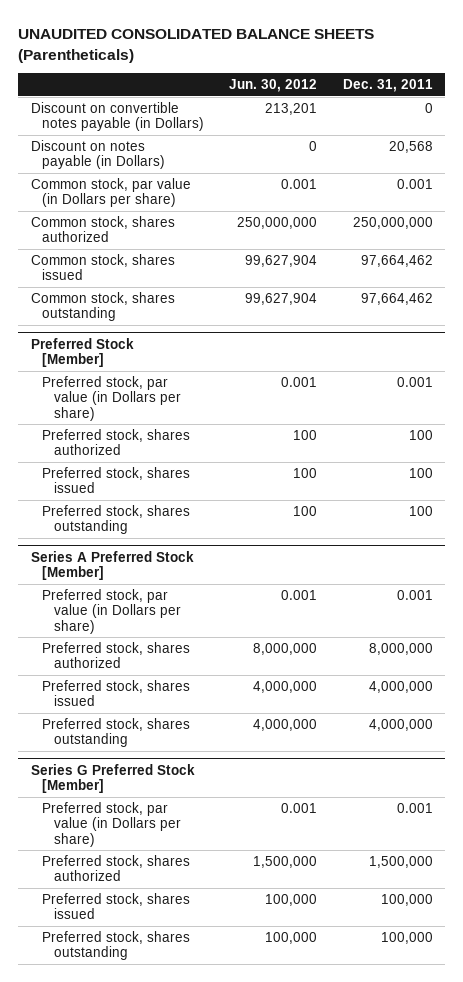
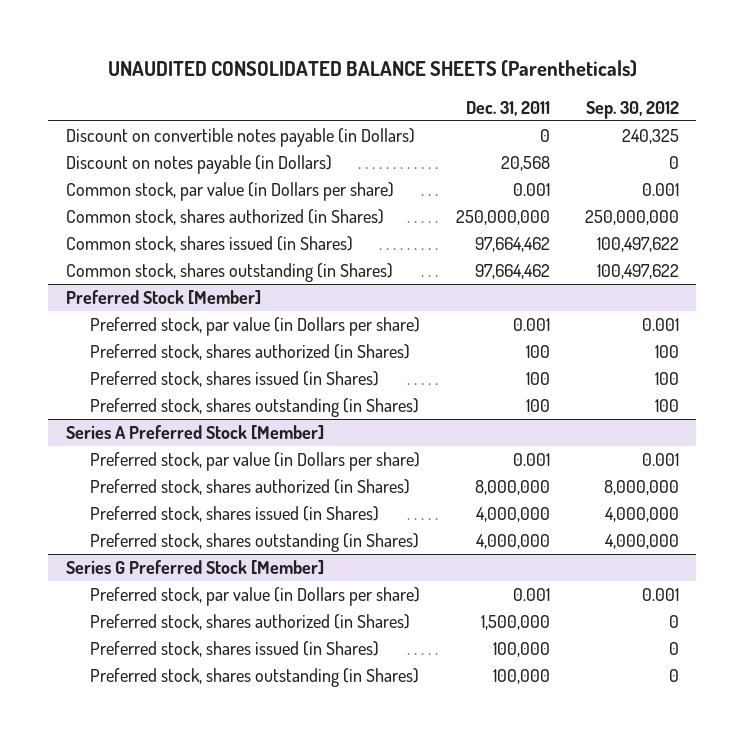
- | Jun. 30, 2012 | Dec. 31, 2011
+ | Dec. 31, 2011 | Sep. 30, 2012
- Common stock, shares authorized | 250,000,000 | 250,000,000
- Common stock, shares issued | 99,627,904 | 97,664,462
- Common stock, shares outstanding | 99,627,904 | 97,664,462
+ Common stock, shares authorized (in Shares) | 250,000,000 | 250,000,000
+ Common stock, shares issued (in Shares) | 97,664,462 | 100,497,622
+ Common stock, shares outstanding (in Shares) | 97,664,462 | 100,497,622
@ Preferred Stock [Member]
- Preferred stock, shares authorized | 100 | 100
- Preferred stock, shares issued | 100 | 100
- Preferred stock, shares outstanding | 100 | 100
+ Preferred stock, shares authorized (in Shares) | 100 | 100
+ Preferred stock, shares issued (in Shares) | 100 | 100
+ Preferred stock, shares outstanding (in Shares) | 100 | 100
@ Series A Preferred Stock [Member]
- Preferred stock, shares authorized | 8,000,000 | 8,000,000
- Preferred stock, shares issued | 4,000,000 | 4,000,000
- Preferred stock, shares outstanding | 4,000,000 | 4,000,000
+ Preferred stock, shares authorized (in Shares) | 8,000,000 | 8,000,000
+ Preferred stock, shares issued (in Shares) | 4,000,000 | 4,000,000
+ Preferred stock, shares outstanding (in Shares) | 4,000,000 | 4,000,000
@ Series G Preferred Stock [Member]
- Preferred stock, shares authorized | 1,500,000 | 1,500,000
- Preferred stock, shares issued | 100,000 | 100,000
- Preferred stock, shares outstanding | 100,000 | 100,000
+ Preferred stock, shares authorized (in Shares) | 1,500,000 | 0
+ Preferred stock, shares issued (in Shares) | 100,000 | 0
+ Preferred stock, shares outstanding (in Shares) | 100,000 | 0

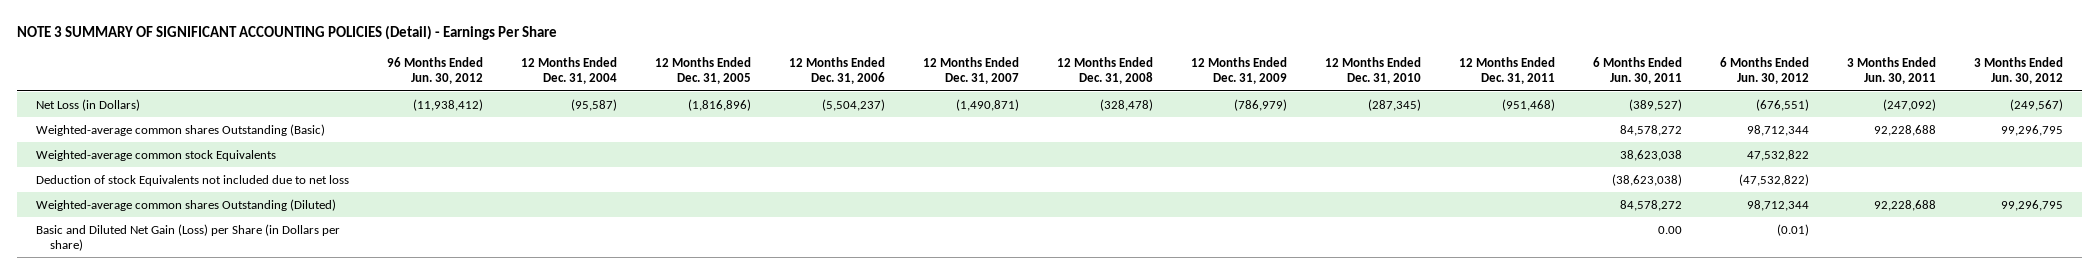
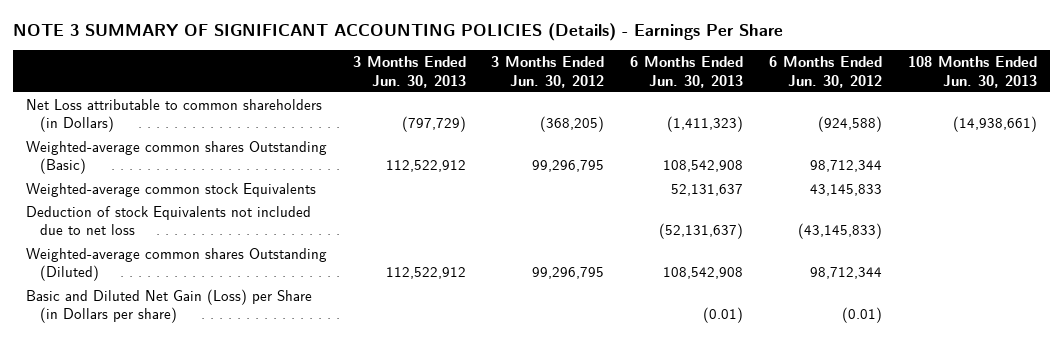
- NOTE 3 SUMMARY OF SIGNIFICANT ACCOUNTING POLICIES (Detail) - Earnings Per Share
+ NOTE 3 SUMMARY OF SIGNIFICANT ACCOUNTING POLICIES (Details) - Earnings Per Share
- | 96 Months Ended Jun. 30, 2012 | 12 Months Ended Dec. 31, 2004 | 12 Months Ended Dec. 31, 2005 | 12 Months Ended Dec. 31, 2006 | 12 Months Ended Dec. 31, 2007 | 12 Months Ended Dec. 31, 2008 | 12 Months Ended Dec. 31, 2009 | 12 Months Ended Dec. 31, 2010 | 12 Months Ended Dec. 31, 2011 | 6 Months Ended Jun. 30, 2011 | 6 Months Ended Jun. 30, 2012 | 3 Months Ended Jun. 30, 2011 | 3 Months Ended Jun. 30, 2012
+ | 3 Months Ended Jun. 30, 2013 | 3 Months Ended Jun. 30, 2012 | 6 Months Ended Jun. 30, 2013 | 6 Months Ended Jun. 30, 2012 | 108 Months Ended Jun. 30, 2013
- Net Loss (in Dollars) | (11,938,412) | (95,587) | (1,816,896) | (5,504,237) | (1,490,871) | (328,478) | (786,979) | (287,345) | (951,468) | (389,527) | (676,551) | (247,092) | (249,567)
+ Net Loss attributable to common shareholders (in Dollars) | (797,729) | (368,205) | (1,411,323) | (924,588) | (14,938,661)
- Weighted-average common stock Equivalents | | | | | | | | | | 38,623,038 | 47,532,822 | |
- Deduction of stock Equivalents not included due to net loss | | | | | | | | | | (38,623,038) | (47,532,822) | |
+ Weighted-average common stock Equivalents | | | 52,131,637 | 43,145,833 |
+ Deduction of stock Equivalents not included due to net loss | | | (52,131,637) | (43,145,833) |

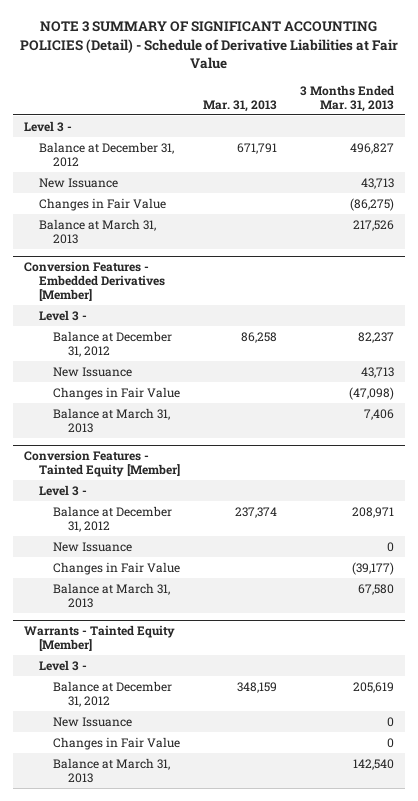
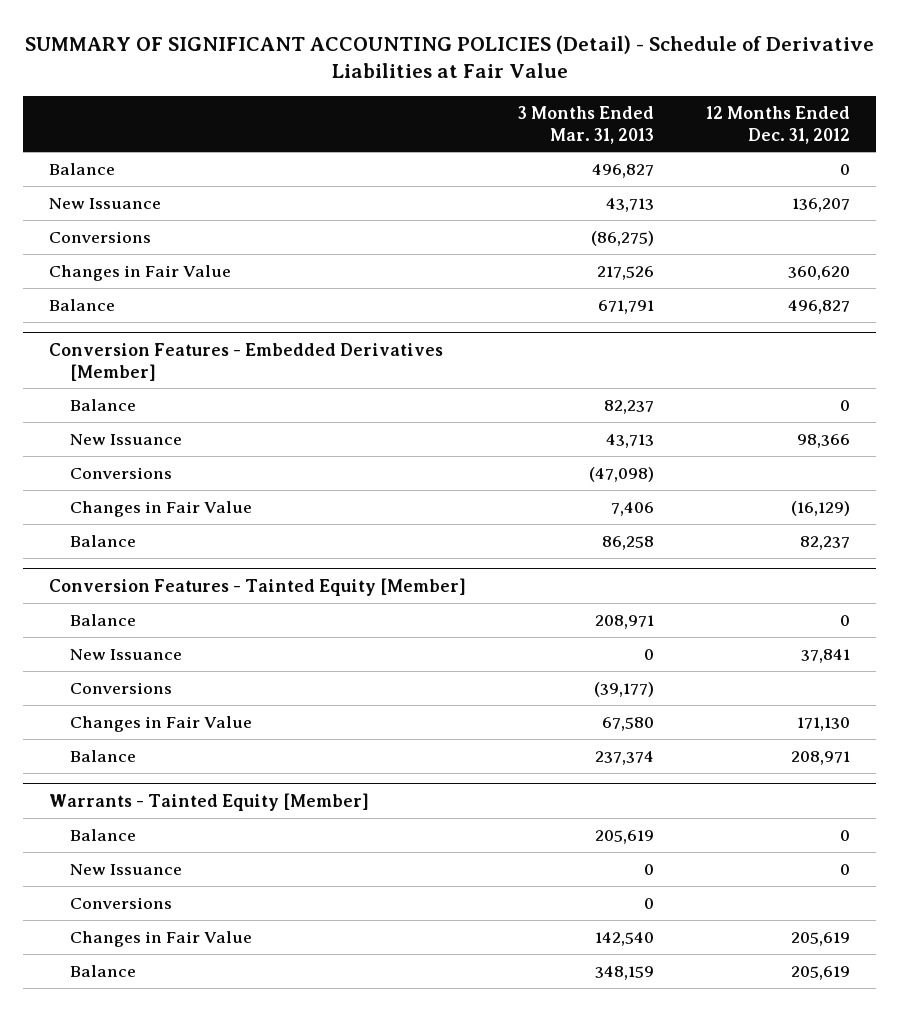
- NOTE 3 SUMMARY OF SIGNIFICANT ACCOUNTING POLICIES (Detail) - Schedule of Derivative Liabilities at Fair Value
+ SUMMARY OF SIGNIFICANT ACCOUNTING POLICIES (Detail) - Schedule of Derivative Liabilities at Fair Value
- | Mar. 31, 2013 | 3 Months Ended Mar. 31, 2013
+ | 3 Months Ended Mar. 31, 2013 | 12 Months Ended Dec. 31, 2012
- Level 3 -
- Balance at December 31, 2012 | 671,791 | 496,827
+ Balance | 496,827 | 0
- Changes in Fair Value | | (86,275)
- Balance at March 31, 2013 | | 217,526
+ Conversions | (86,275) |
+ Changes in Fair Value | 217,526 | 360,620
+ Balance | 671,791 | 496,827
@ Conversion Features - Embedded Derivatives [Member]
- Level 3 -
- Balance at December 31, 2012 | 86,258 | 82,237
+ Balance | 82,237 | 0
- Changes in Fair Value | | (47,098)
- Balance at March 31, 2013 | | 7,406
+ Conversions | (47,098) |
+ Changes in Fair Value | 7,406 | (16,129)
+ Balance | 86,258 | 82,237
@ Conversion Features - Tainted Equity [Member]
- Level 3 -
- Balance at December 31, 2012 | 237,374 | 208,971
+ Balance | 208,971 | 0
- Changes in Fair Value | | (39,177)
- Balance at March 31, 2013 | | 67,580
+ Conversions | (39,177) |
+ Changes in Fair Value | 67,580 | 171,130
+ Balance | 237,374 | 208,971
@ Warrants - Tainted Equity [Member]
- Level 3 -
- Balance at December 31, 2012 | 348,159 | 205,619
+ Balance | 205,619 | 0
- Changes in Fair Value | | 0
- Balance at March 31, 2013 | | 142,540
+ Conversions | 0 |
+ Changes in Fair Value | 142,540 | 205,619
+ Balance | 348,159 | 205,619

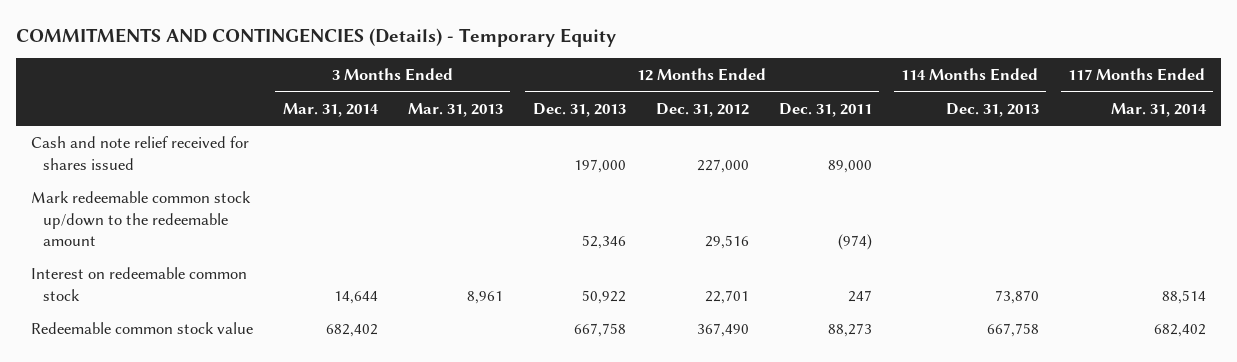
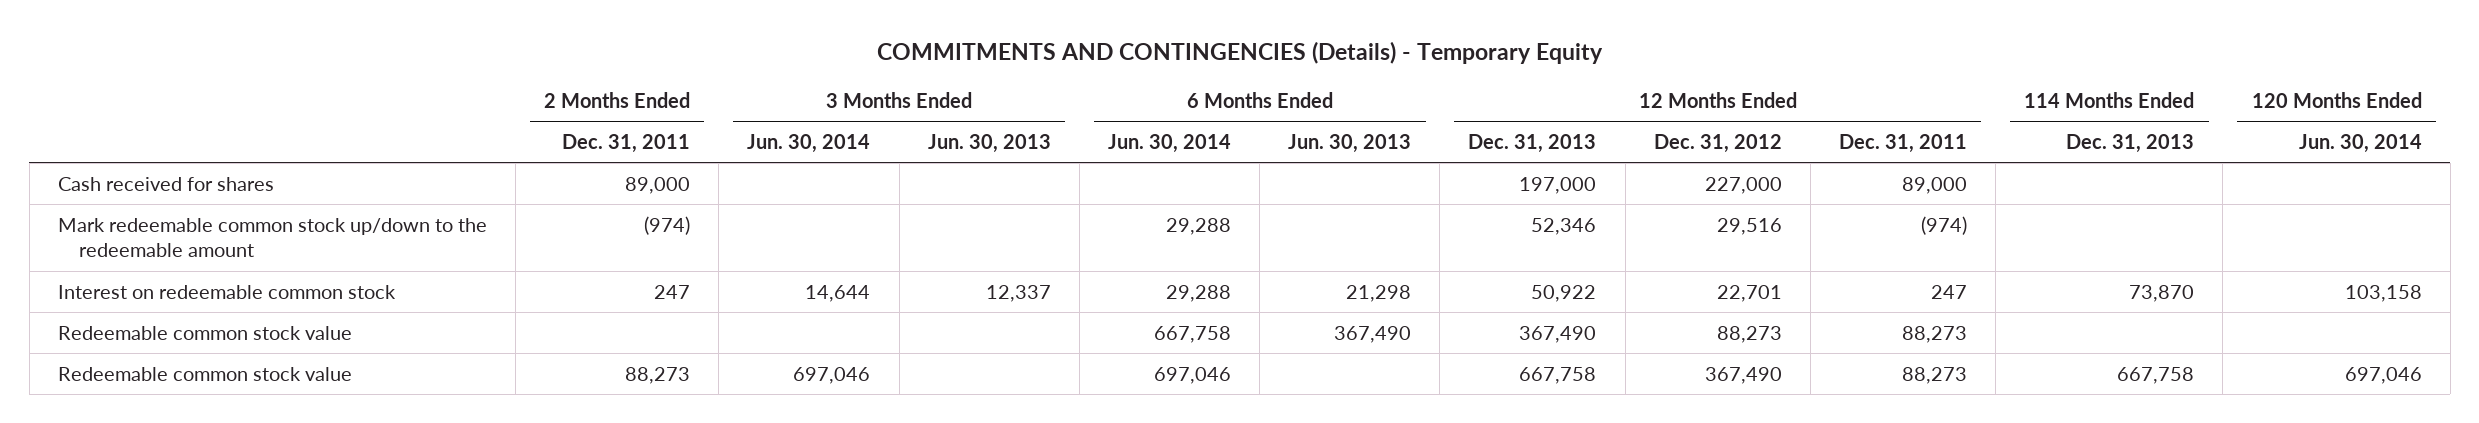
- | 3 Months Ended Mar. 31, 2014 | 3 Months Ended Mar. 31, 2013 | 12 Months Ended Dec. 31, 2013 | 12 Months Ended Dec. 31, 2012 | 12 Months Ended Dec. 31, 2011 | 114 Months Ended Dec. 31, 2013 | 117 Months Ended Mar. 31, 2014
+ | 2 Months Ended Dec. 31, 2011 | 3 Months Ended Jun. 30, 2014 | 3 Months Ended Jun. 30, 2013 | 6 Months Ended Jun. 30, 2014 | 6 Months Ended Jun. 30, 2013 | 12 Months Ended Dec. 31, 2013 | 12 Months Ended Dec. 31, 2012 | 12 Months Ended Dec. 31, 2011 | 114 Months Ended Dec. 31, 2013 | 120 Months Ended Jun. 30, 2014
- Cash and note relief received for shares issued | | | 197,000 | 227,000 | 89,000 | |
+ Cash received for shares | 89,000 | | | | | 197,000 | 227,000 | 89,000 | |
+ Redeemable common stock value | | | | 667,758 | 367,490 | 367,490 | 88,273 | 88,273 | |

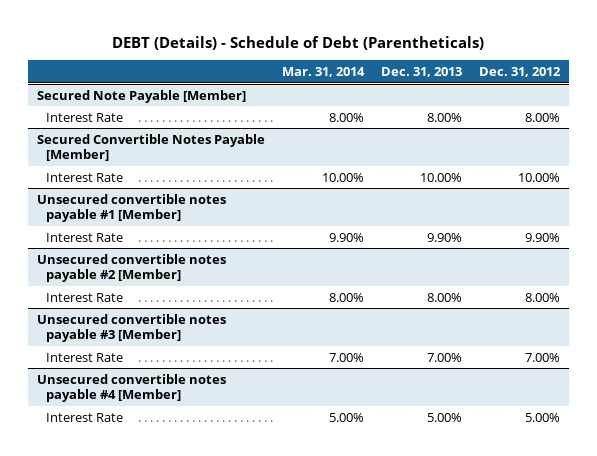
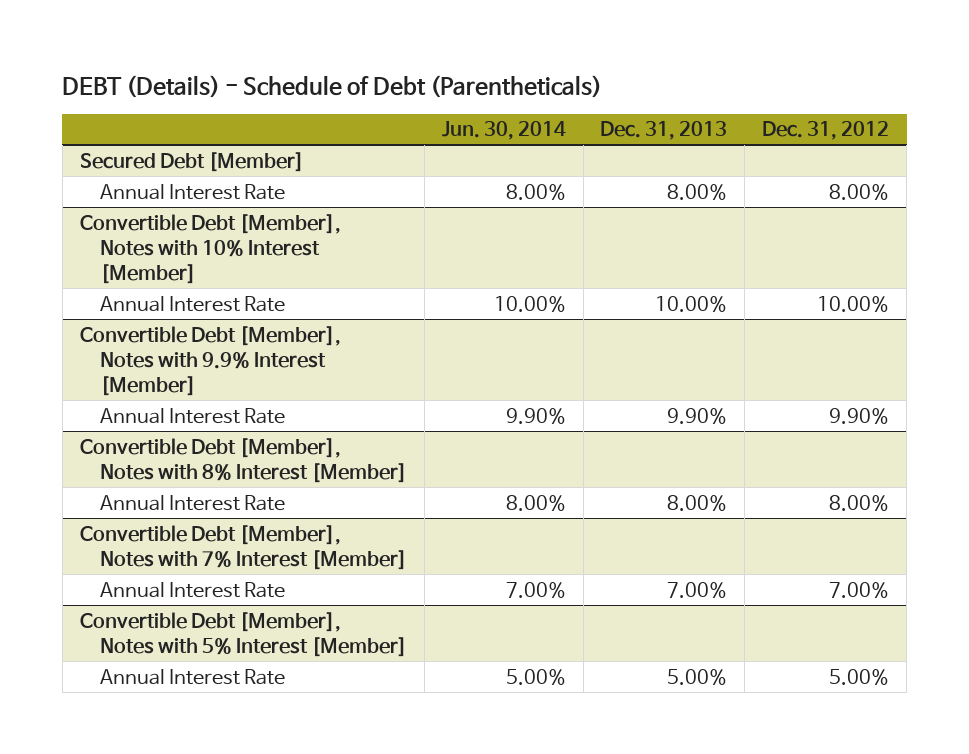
- | Mar. 31, 2014 | Dec. 31, 2013 | Dec. 31, 2012
+ | Jun. 30, 2014 | Dec. 31, 2013 | Dec. 31, 2012
- Secured Note Payable [Member]
- Interest Rate | 8.00% | 8.00% | 8.00%
- Secured Convertible Notes Payable [Member]
- Interest Rate | 10.00% | 10.00% | 10.00%
- Unsecured convertible notes payable #1 [Member]
- Interest Rate | 9.90% | 9.90% | 9.90%
- Unsecured convertible notes payable #2 [Member]
- Interest Rate | 8.00% | 8.00% | 8.00%
- Unsecured convertible notes payable #3 [Member]
- Interest Rate | 7.00% | 7.00% | 7.00%
- Unsecured convertible notes payable #4 [Member]
- Interest Rate | 5.00% | 5.00% | 5.00%
+ Secured Debt [Member]
+ Annual Interest Rate | 8.00% | 8.00% | 8.00%
+ Convertible Debt [Member], Notes with 10% Interest [Member]
+ Annual Interest Rate | 10.00% | 10.00% | 10.00%
+ Convertible Debt [Member], Notes with 9.9% Interest [Member]
+ Annual Interest Rate | 9.90% | 9.90% | 9.90%
+ Convertible Debt [Member], Notes with 8% Interest [Member]
+ Annual Interest Rate | 8.00% | 8.00% | 8.00%
+ Convertible Debt [Member], Notes with 7% Interest [Member]
+ Annual Interest Rate | 7.00% | 7.00% | 7.00%
+ Convertible Debt [Member], Notes with 5% Interest [Member]
+ Annual Interest Rate | 5.00% | 5.00% | 5.00%

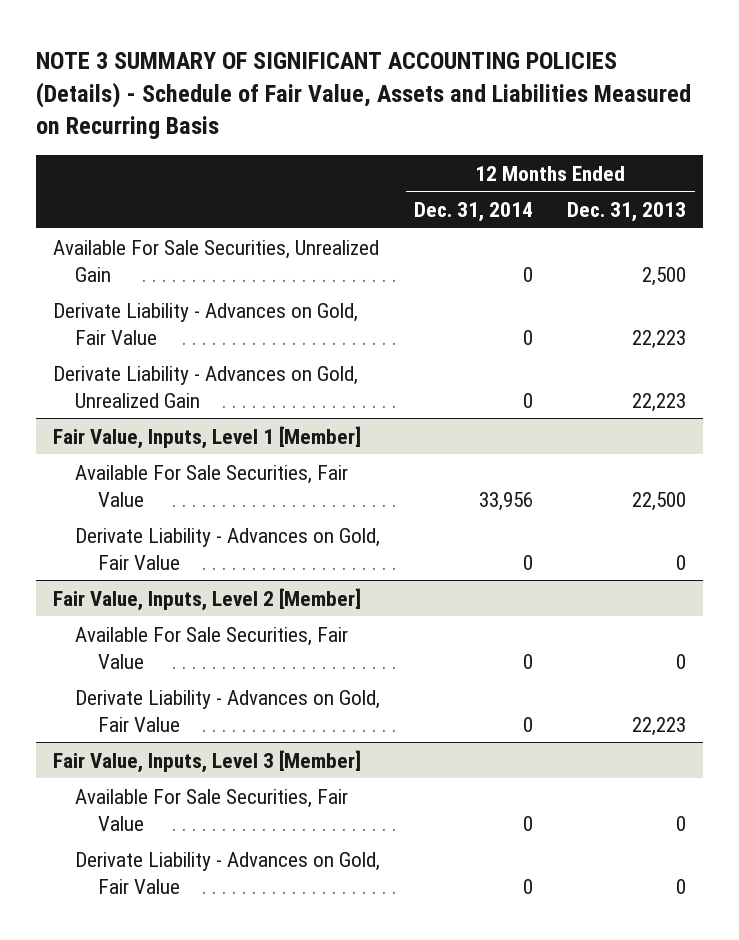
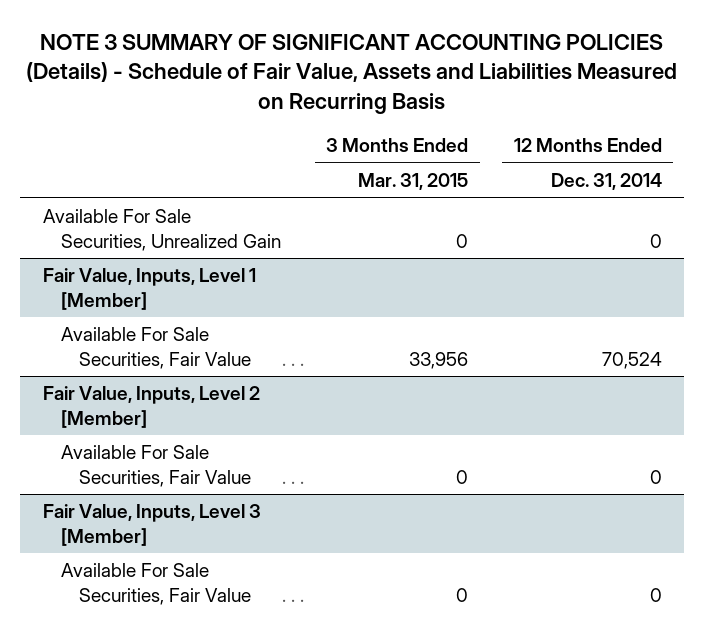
- | 12 Months Ended Dec. 31, 2014 | 12 Months Ended Dec. 31, 2013
+ | 3 Months Ended Mar. 31, 2015 | 12 Months Ended Dec. 31, 2014
- Derivate Liability - Advances on Gold, Fair Value | 0 | 22,223
- Derivate Liability - Advances on Gold, Unrealized Gain | 0 | 22,223
@ Fair Value, Inputs, Level 1 [Member]
- Available For Sale Securities, Fair Value | 33,956 | 22,500
- Derivate Liability - Advances on Gold, Fair Value | 0 | 0
+ Available For Sale Securities, Fair Value | 33,956 | 70,524
@ Fair Value, Inputs, Level 2 [Member]
- Derivate Liability - Advances on Gold, Fair Value | 0 | 22,223
@ Fair Value, Inputs, Level 3 [Member]
- Derivate Liability - Advances on Gold, Fair Value | 0 | 0

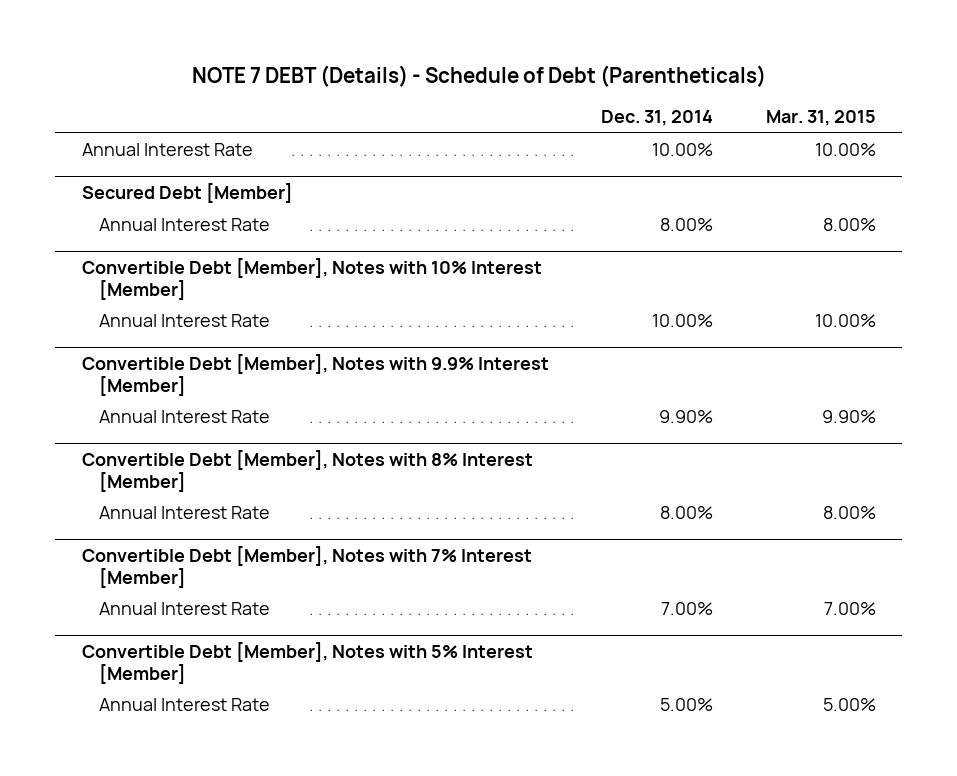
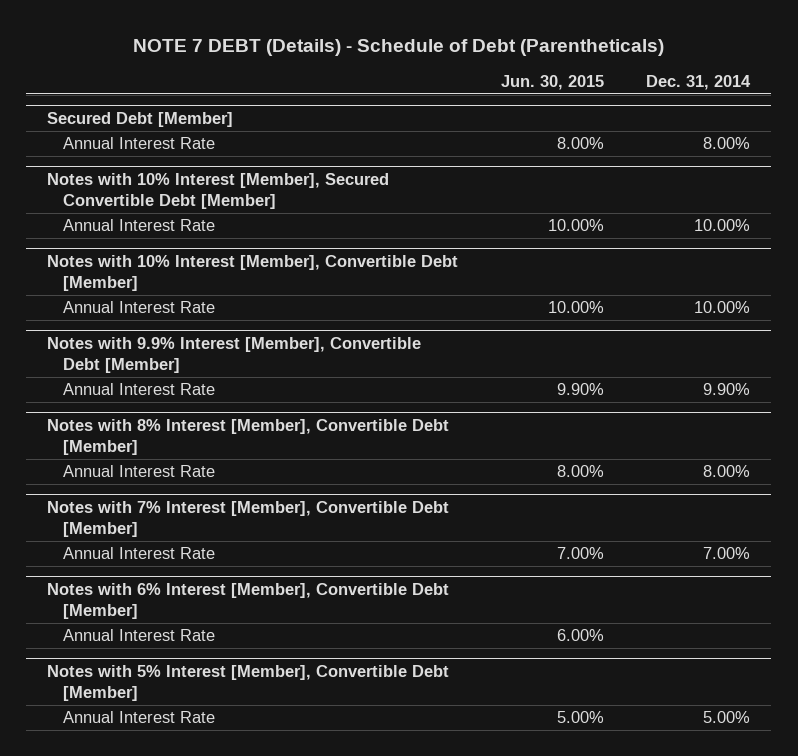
- | Dec. 31, 2014 | Mar. 31, 2015
+ | Jun. 30, 2015 | Dec. 31, 2014
- Annual Interest Rate | 10.00% | 10.00%
- Convertible Debt [Member], Notes with 10% Interest [Member]
+ Notes with 10% Interest [Member], Secured Convertible Debt [Member]
- Convertible Debt [Member], Notes with 9.9% Interest [Member]
+ Notes with 10% Interest [Member], Convertible Debt [Member]
+ Annual Interest Rate | 10.00% | 10.00%
+ Notes with 9.9% Interest [Member], Convertible Debt [Member]
- Convertible Debt [Member], Notes with 8% Interest [Member]
+ Notes with 8% Interest [Member], Convertible Debt [Member]
- Convertible Debt [Member], Notes with 7% Interest [Member]
+ Notes with 7% Interest [Member], Convertible Debt [Member]
- Convertible Debt [Member], Notes with 5% Interest [Member]
+ Notes with 6% Interest [Member], Convertible Debt [Member]
+ Annual Interest Rate | 6.00% |
+ Notes with 5% Interest [Member], Convertible Debt [Member]

